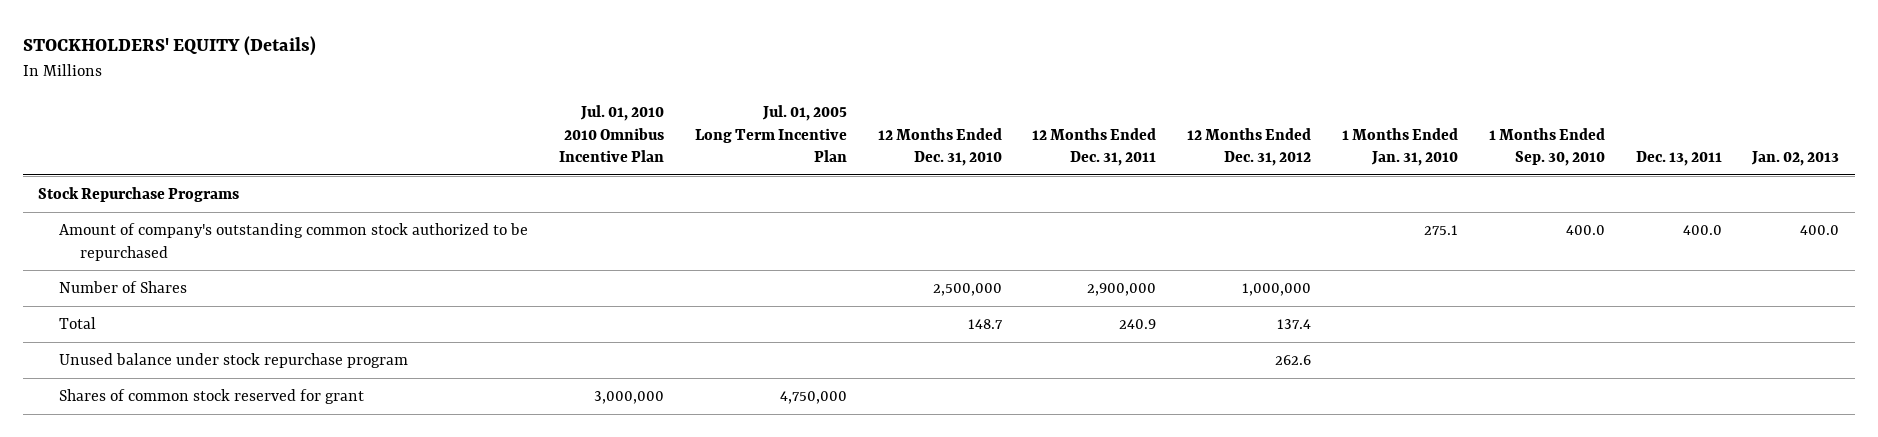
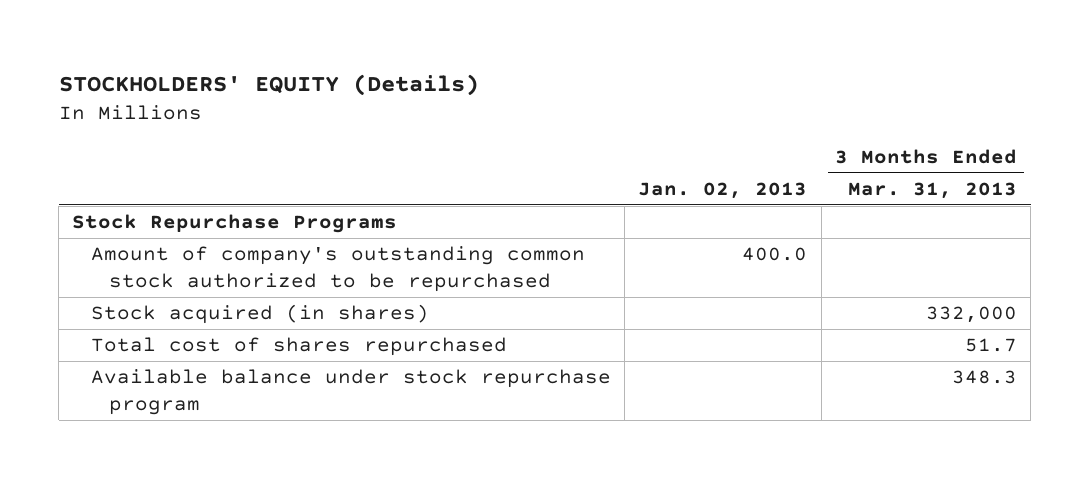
- | Jul. 01, 2010 2010 Omnibus Incentive Plan | Jul. 01, 2005 Long Term Incentive Plan | 12 Months Ended Dec. 31, 2010 | 12 Months Ended Dec. 31, 2011 | 12 Months Ended Dec. 31, 2012 | 1 Months Ended Jan. 31, 2010 | 1 Months Ended Sep. 30, 2010 | Dec. 13, 2011 | Jan. 02, 2013
+ | Jan. 02, 2013 | 3 Months Ended Mar. 31, 2013
- Number of Shares | | | 2,500,000 | 2,900,000 | 1,000,000 | | | |
- Total | | | 148.7 | 240.9 | 137.4 | | | |
- Unused balance under stock repurchase program | | | | | 262.6 | | | |
- Shares of common stock reserved for grant | 3,000,000 | 4,750,000 | | | | | | |
+ Stock acquired (in shares) | | 332,000
+ Total cost of shares repurchased | | 51.7
+ Available balance under stock repurchase program | | 348.3

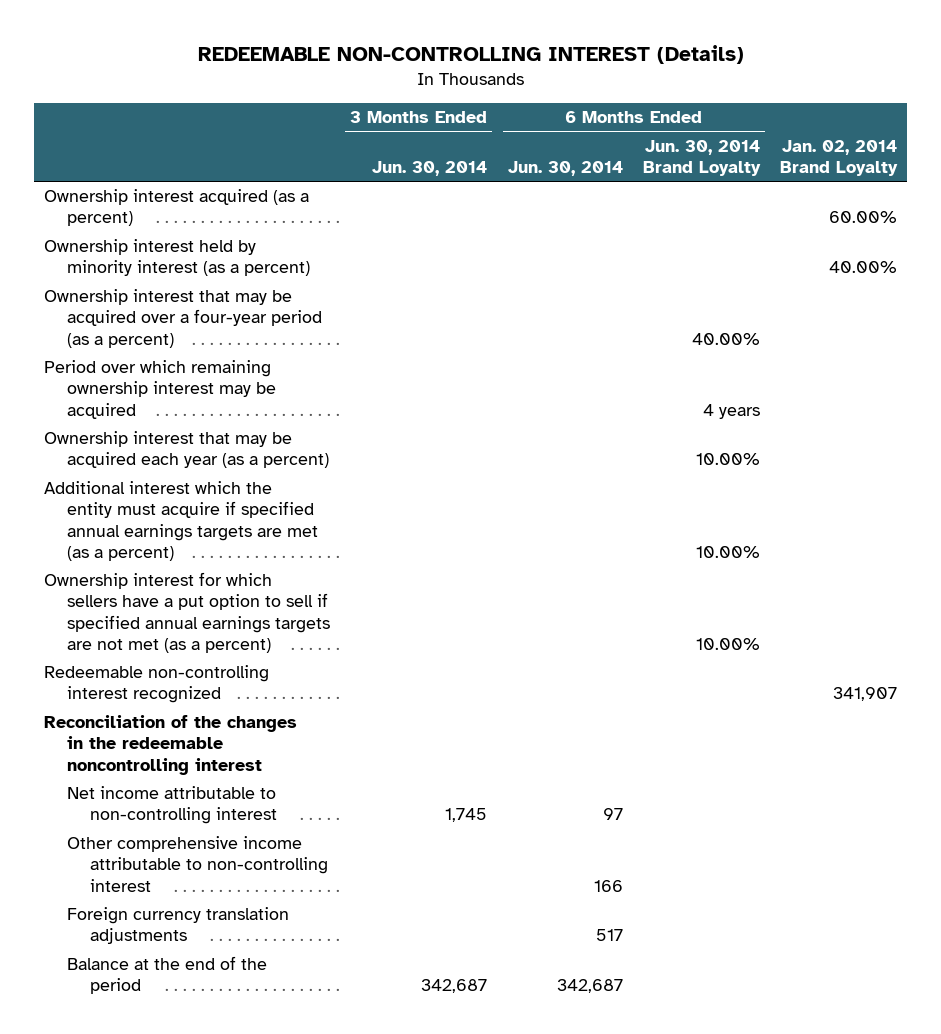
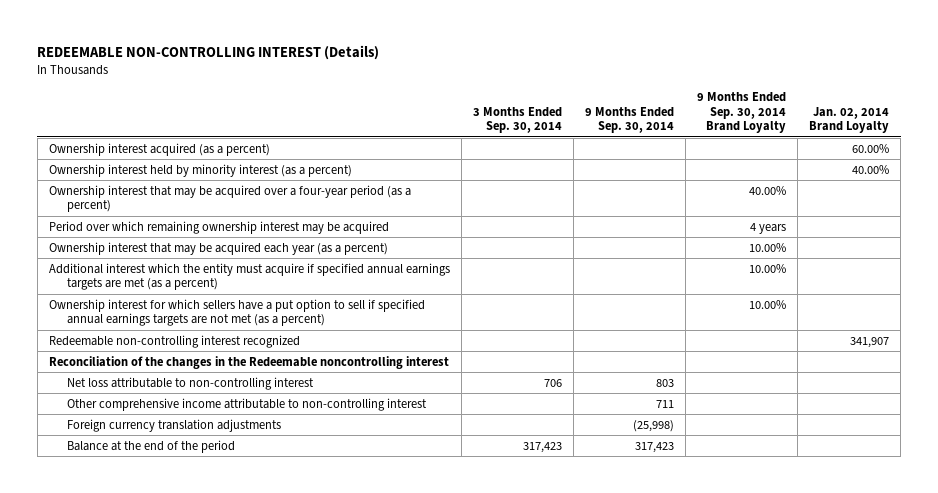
- | 3 Months Ended Jun. 30, 2014 | 6 Months Ended Jun. 30, 2014 | 6 Months Ended Jun. 30, 2014 Brand Loyalty | Jan. 02, 2014 Brand Loyalty
+ | 3 Months Ended Sep. 30, 2014 | 9 Months Ended Sep. 30, 2014 | 9 Months Ended Sep. 30, 2014 Brand Loyalty | Jan. 02, 2014 Brand Loyalty
- Reconciliation of the changes in the redeemable noncontrolling interest
- Net income attributable to non-controlling interest | 1,745 | 97 | |
+ Reconciliation of the changes in the Redeemable noncontrolling interest
+ Net loss attributable to non-controlling interest | 706 | 803 | |

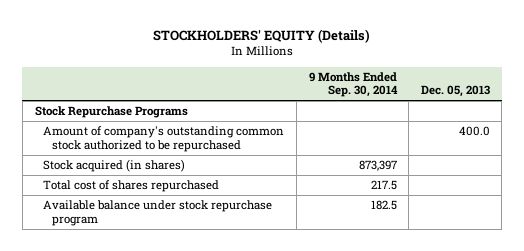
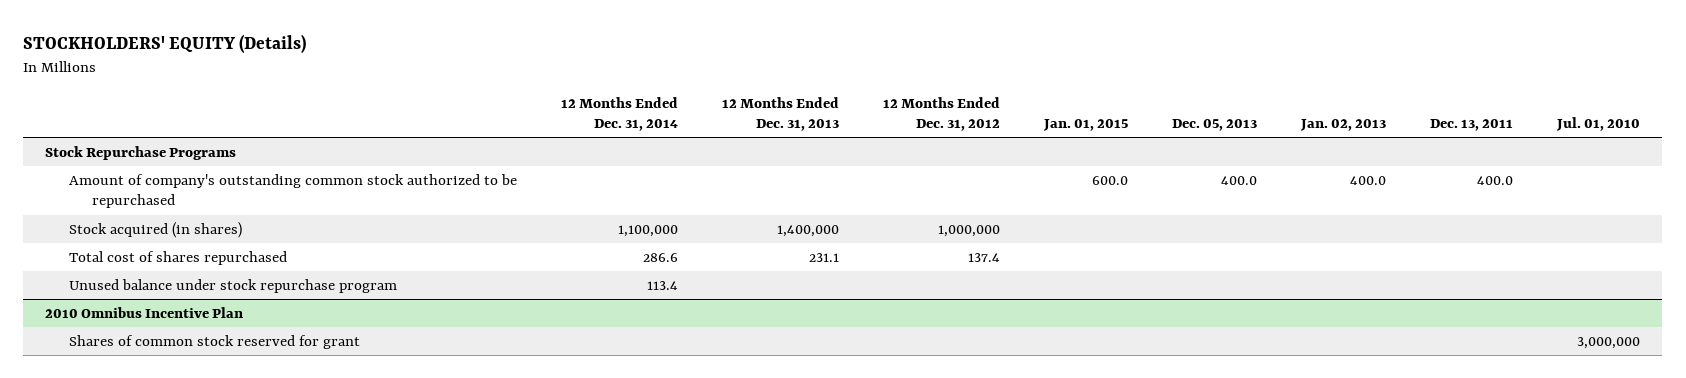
- | 9 Months Ended Sep. 30, 2014 | Dec. 05, 2013
+ | 12 Months Ended Dec. 31, 2014 | 12 Months Ended Dec. 31, 2013 | 12 Months Ended Dec. 31, 2012 | Jan. 01, 2015 | Dec. 05, 2013 | Jan. 02, 2013 | Dec. 13, 2011 | Jul. 01, 2010
- Available balance under stock repurchase program | 182.5 |
+ Unused balance under stock repurchase program | 113.4 | | | | | | |
+ 2010 Omnibus Incentive Plan
+ Shares of common stock reserved for grant | | | | | | | | 3,000,000

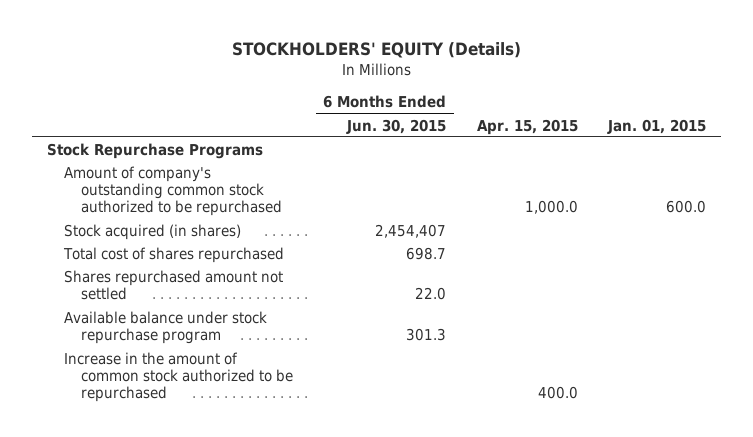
- | 12 Months Ended Dec. 31, 2014 | 12 Months Ended Dec. 31, 2013 | 12 Months Ended Dec. 31, 2012 | Jan. 01, 2015 | Dec. 05, 2013 | Jan. 02, 2013 | Dec. 13, 2011 | Jul. 01, 2010
+ | 6 Months Ended Jun. 30, 2015 | Apr. 15, 2015 | Jan. 01, 2015
- Unused balance under stock repurchase program | 113.4 | | | | | | |
- 2010 Omnibus Incentive Plan
- Shares of common stock reserved for grant | | | | | | | | 3,000,000
+ Shares repurchased amount not settled | 22.0 | |
+ Available balance under stock repurchase program | 301.3 | |
+ Increase in the amount of common stock authorized to be repurchased | | 400.0 |

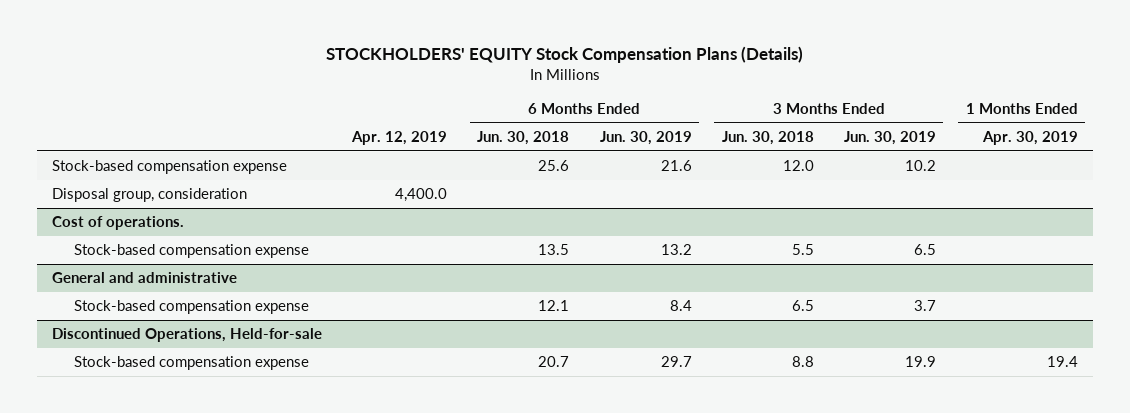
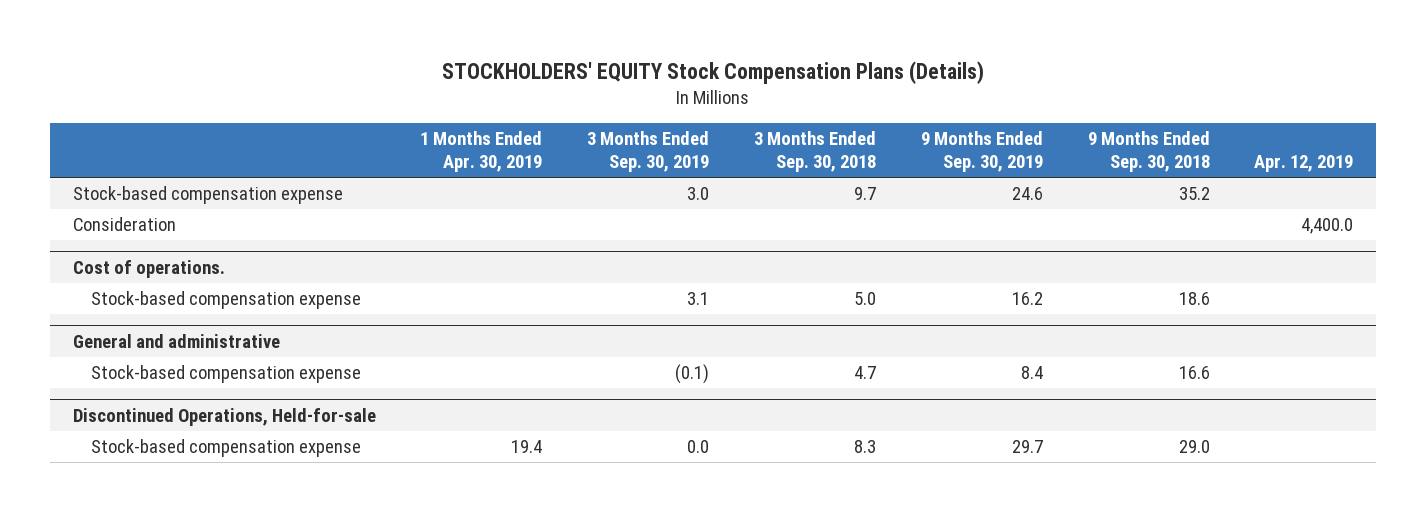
- | Apr. 12, 2019 | 6 Months Ended Jun. 30, 2018 | 6 Months Ended Jun. 30, 2019 | 3 Months Ended Jun. 30, 2018 | 3 Months Ended Jun. 30, 2019 | 1 Months Ended Apr. 30, 2019
+ | 1 Months Ended Apr. 30, 2019 | 3 Months Ended Sep. 30, 2019 | 3 Months Ended Sep. 30, 2018 | 9 Months Ended Sep. 30, 2019 | 9 Months Ended Sep. 30, 2018 | Apr. 12, 2019
- Disposal group, consideration | 4,400.0 | | | | |
+ Consideration | | | | | | 4,400.0

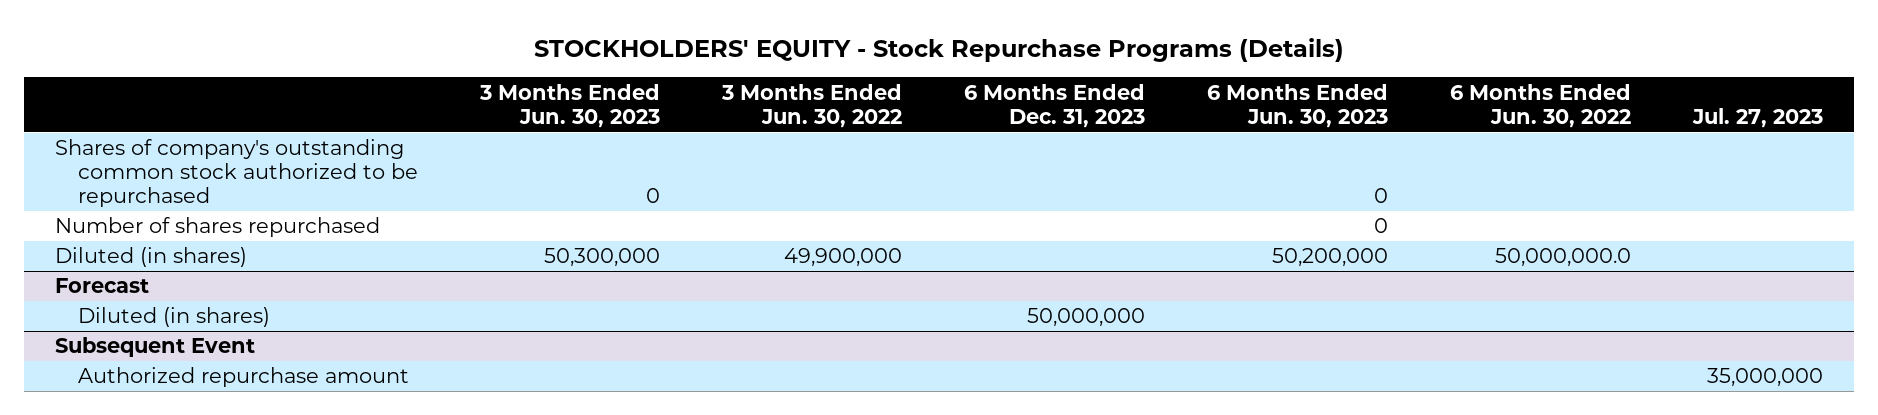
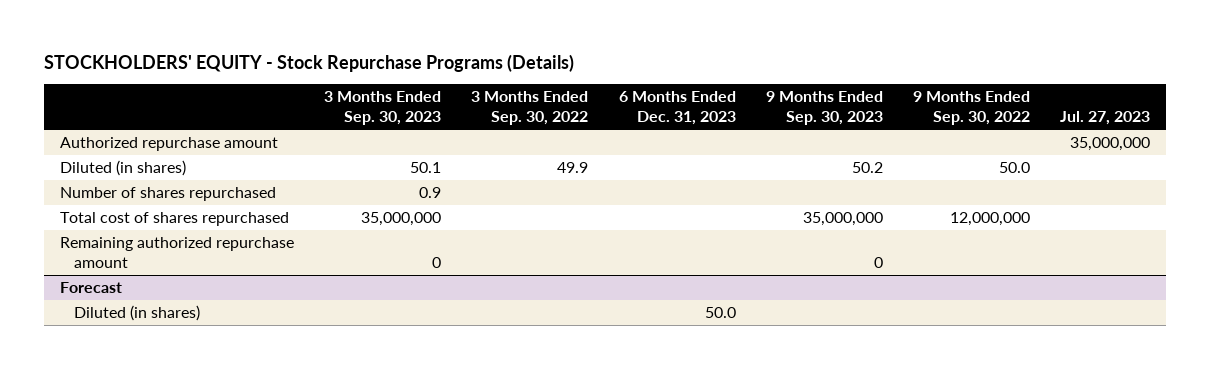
- | 3 Months Ended Jun. 30, 2023 | 3 Months Ended Jun. 30, 2022 | 6 Months Ended Dec. 31, 2023 | 6 Months Ended Jun. 30, 2023 | 6 Months Ended Jun. 30, 2022 | Jul. 27, 2023
+ | 3 Months Ended Sep. 30, 2023 | 3 Months Ended Sep. 30, 2022 | 6 Months Ended Dec. 31, 2023 | 9 Months Ended Sep. 30, 2023 | 9 Months Ended Sep. 30, 2022 | Jul. 27, 2023
- Shares of company's outstanding common stock authorized to be repurchased | 0 | | | 0 | |
+ Authorized repurchase amount | | | | | | 35,000,000
moved down: Number of shares repurchased | 0.9 | | | | |
+ Total cost of shares repurchased | 35,000,000 | | | 35,000,000 | 12,000,000 |
+ Remaining authorized repurchase amount | 0 | | | 0 | |
@ Forecast
- Diluted (in shares) | | | 50,000,000 | | |
- Subsequent Event
- Authorized repurchase amount | | | | | | 35,000,000
@ Forecast
+ Diluted (in shares) | | | 50.0 | | |

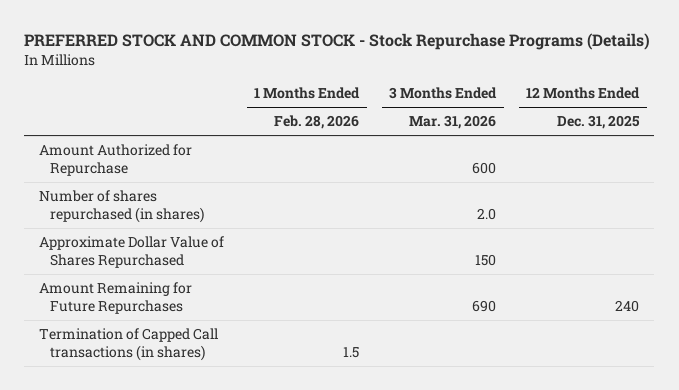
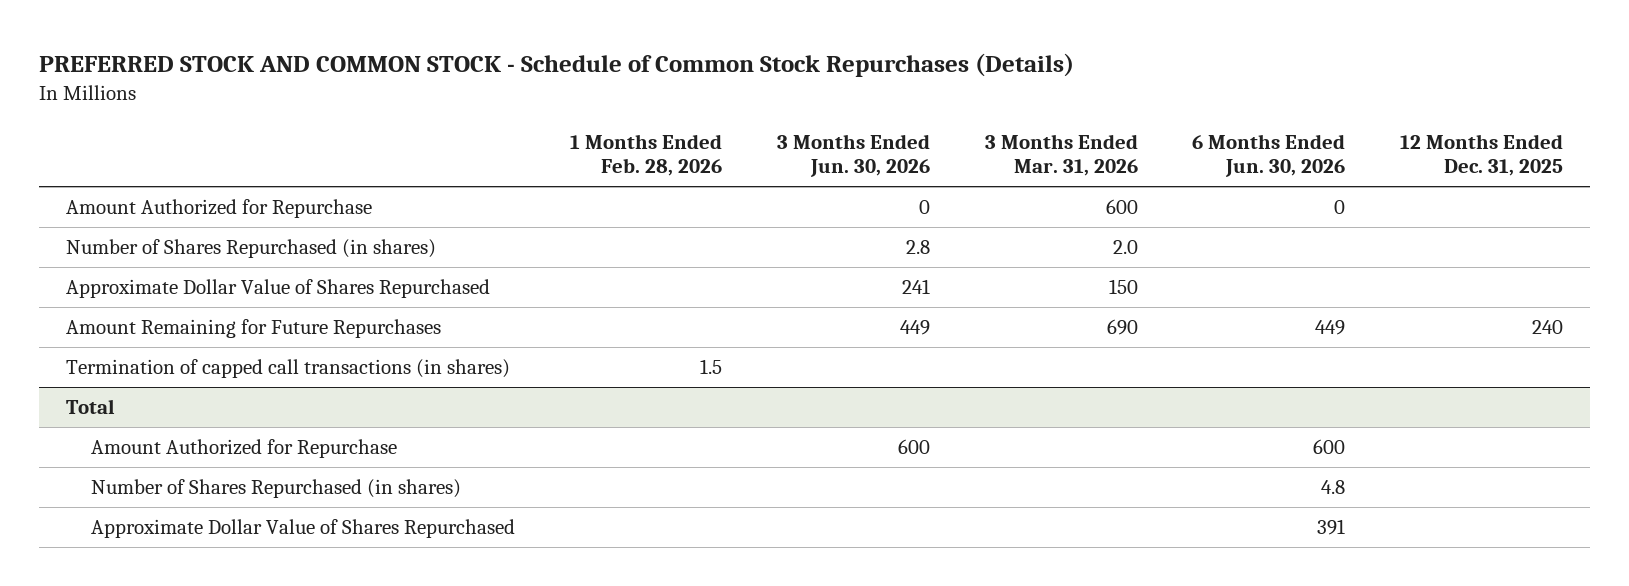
- PREFERRED STOCK AND COMMON STOCK - Stock Repurchase Programs (Details)
+ PREFERRED STOCK AND COMMON STOCK - Schedule of Common Stock Repurchases (Details)
- | 1 Months Ended Feb. 28, 2026 | 3 Months Ended Mar. 31, 2026 | 12 Months Ended Dec. 31, 2025
+ | 1 Months Ended Feb. 28, 2026 | 3 Months Ended Jun. 30, 2026 | 3 Months Ended Mar. 31, 2026 | 6 Months Ended Jun. 30, 2026 | 12 Months Ended Dec. 31, 2025
- Number of shares repurchased (in shares) | | 2.0 |
+ Number of Shares Repurchased (in shares) | | 2.8 | 2.0 | |
- Termination of Capped Call transactions (in shares) | 1.5 | |
+ Termination of capped call transactions (in shares) | 1.5 | | | |
+ Total
+ Amount Authorized for Repurchase | | 600 | | 600 |
+ Number of Shares Repurchased (in shares) | | | | 4.8 |
+ Approximate Dollar Value of Shares Repurchased | | | | 391 |

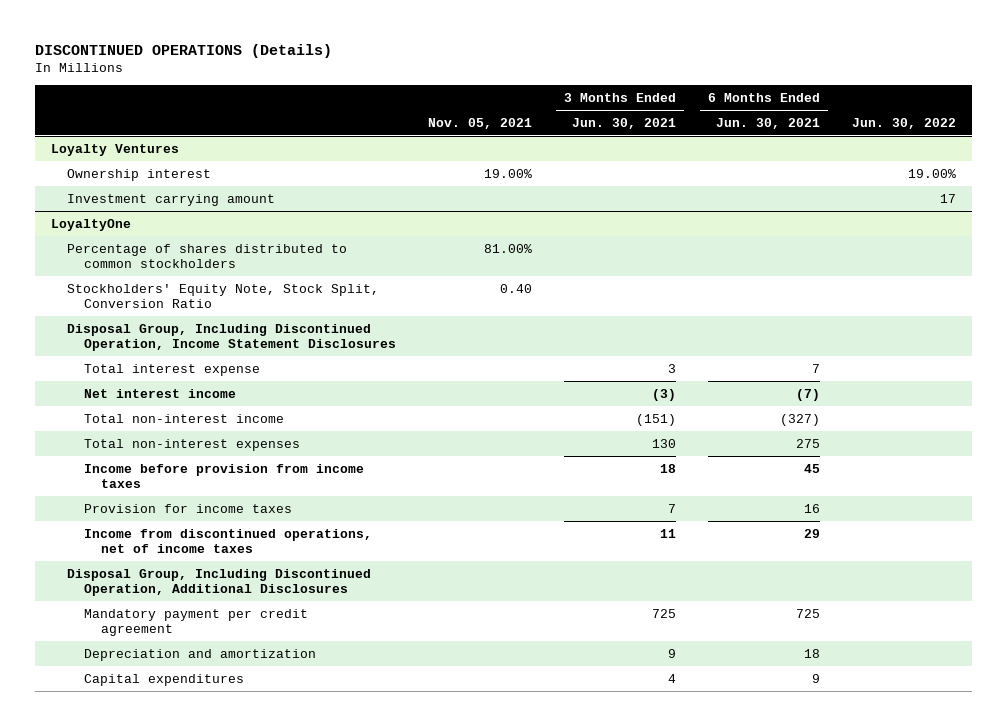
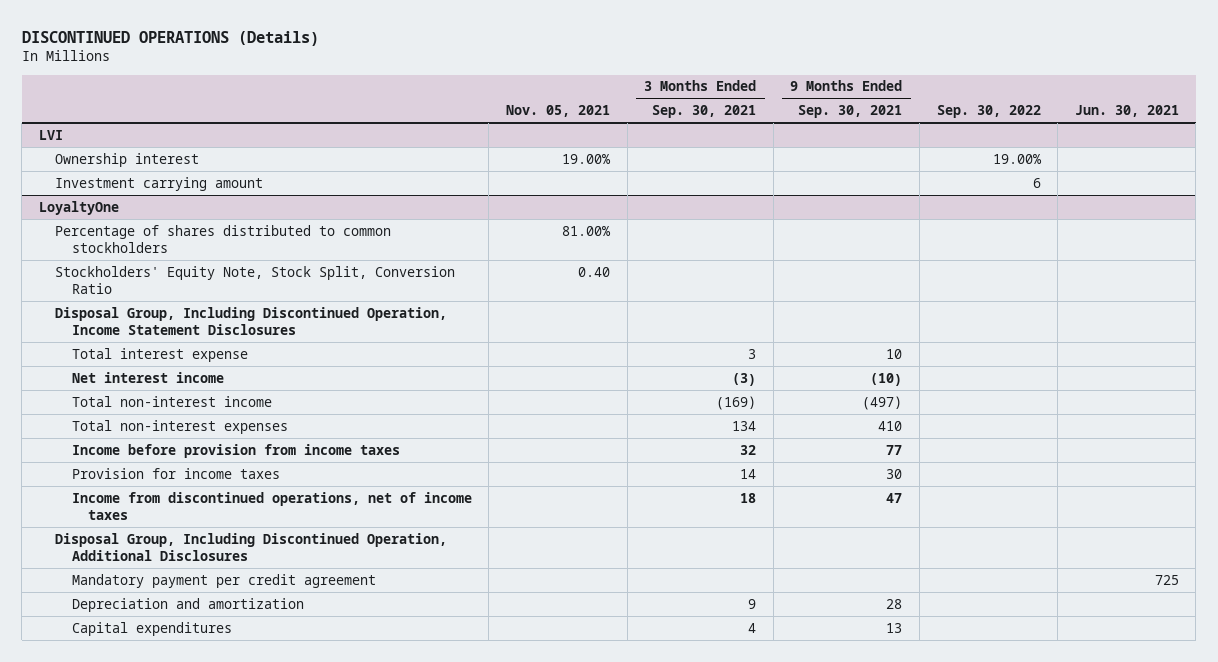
- | Nov. 05, 2021 | 3 Months Ended Jun. 30, 2021 | 6 Months Ended Jun. 30, 2021 | Jun. 30, 2022
+ | Nov. 05, 2021 | 3 Months Ended Sep. 30, 2021 | 9 Months Ended Sep. 30, 2021 | Sep. 30, 2022 | Jun. 30, 2021
- Loyalty Ventures
+ LVI

